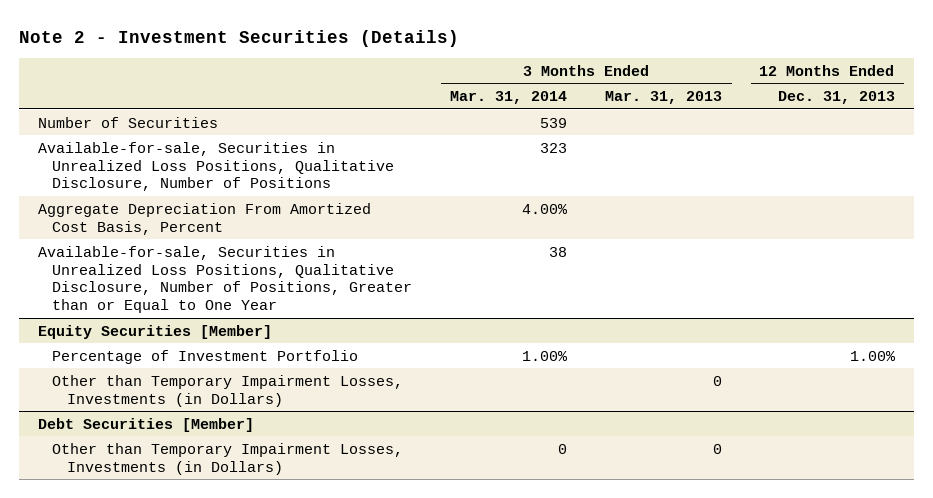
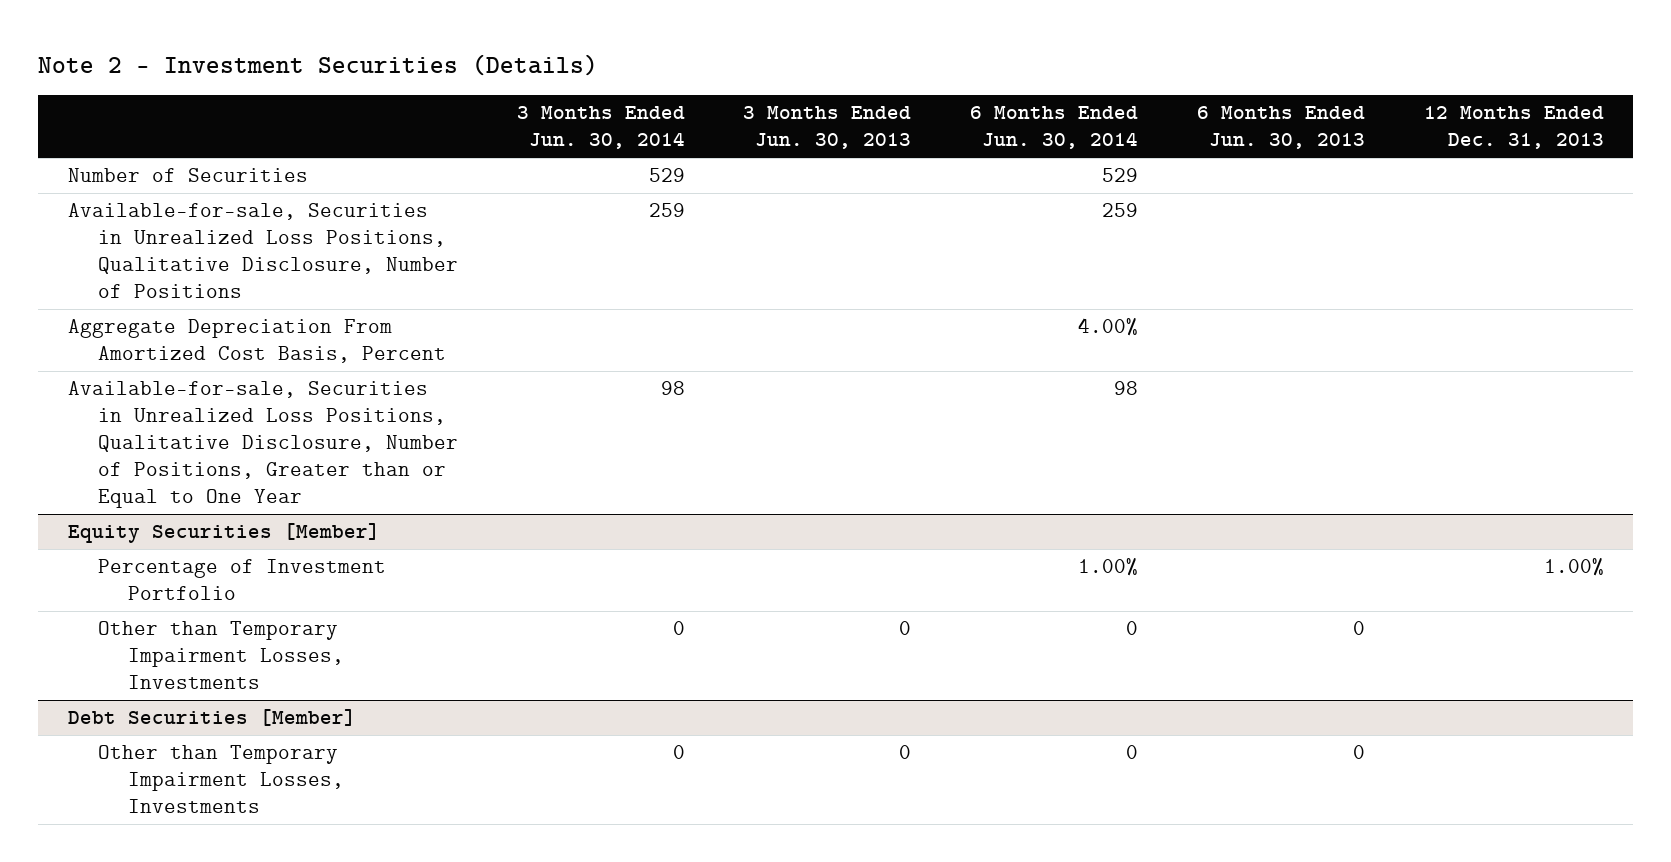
- | 3 Months Ended Mar. 31, 2014 | 3 Months Ended Mar. 31, 2013 | 12 Months Ended Dec. 31, 2013
+ | 3 Months Ended Jun. 30, 2014 | 3 Months Ended Jun. 30, 2013 | 6 Months Ended Jun. 30, 2014 | 6 Months Ended Jun. 30, 2013 | 12 Months Ended Dec. 31, 2013
@ Equity Securities [Member]
- Other than Temporary Impairment Losses, Investments (in Dollars) | | 0 |
+ Other than Temporary Impairment Losses, Investments | 0 | 0 | 0 | 0 |
@ Debt Securities [Member]
- Other than Temporary Impairment Losses, Investments (in Dollars) | 0 | 0 |
+ Other than Temporary Impairment Losses, Investments | 0 | 0 | 0 | 0 |

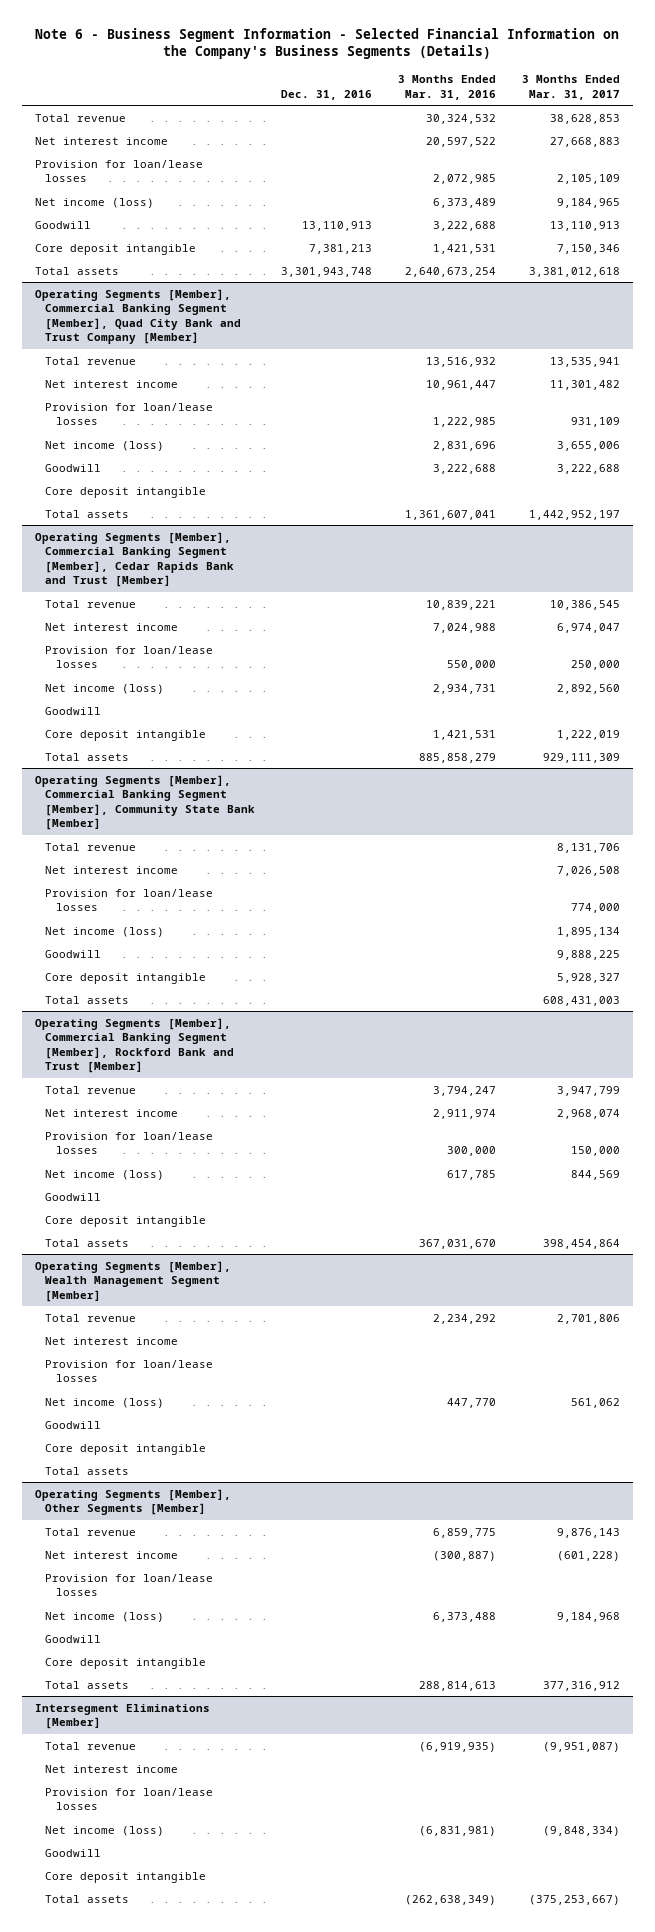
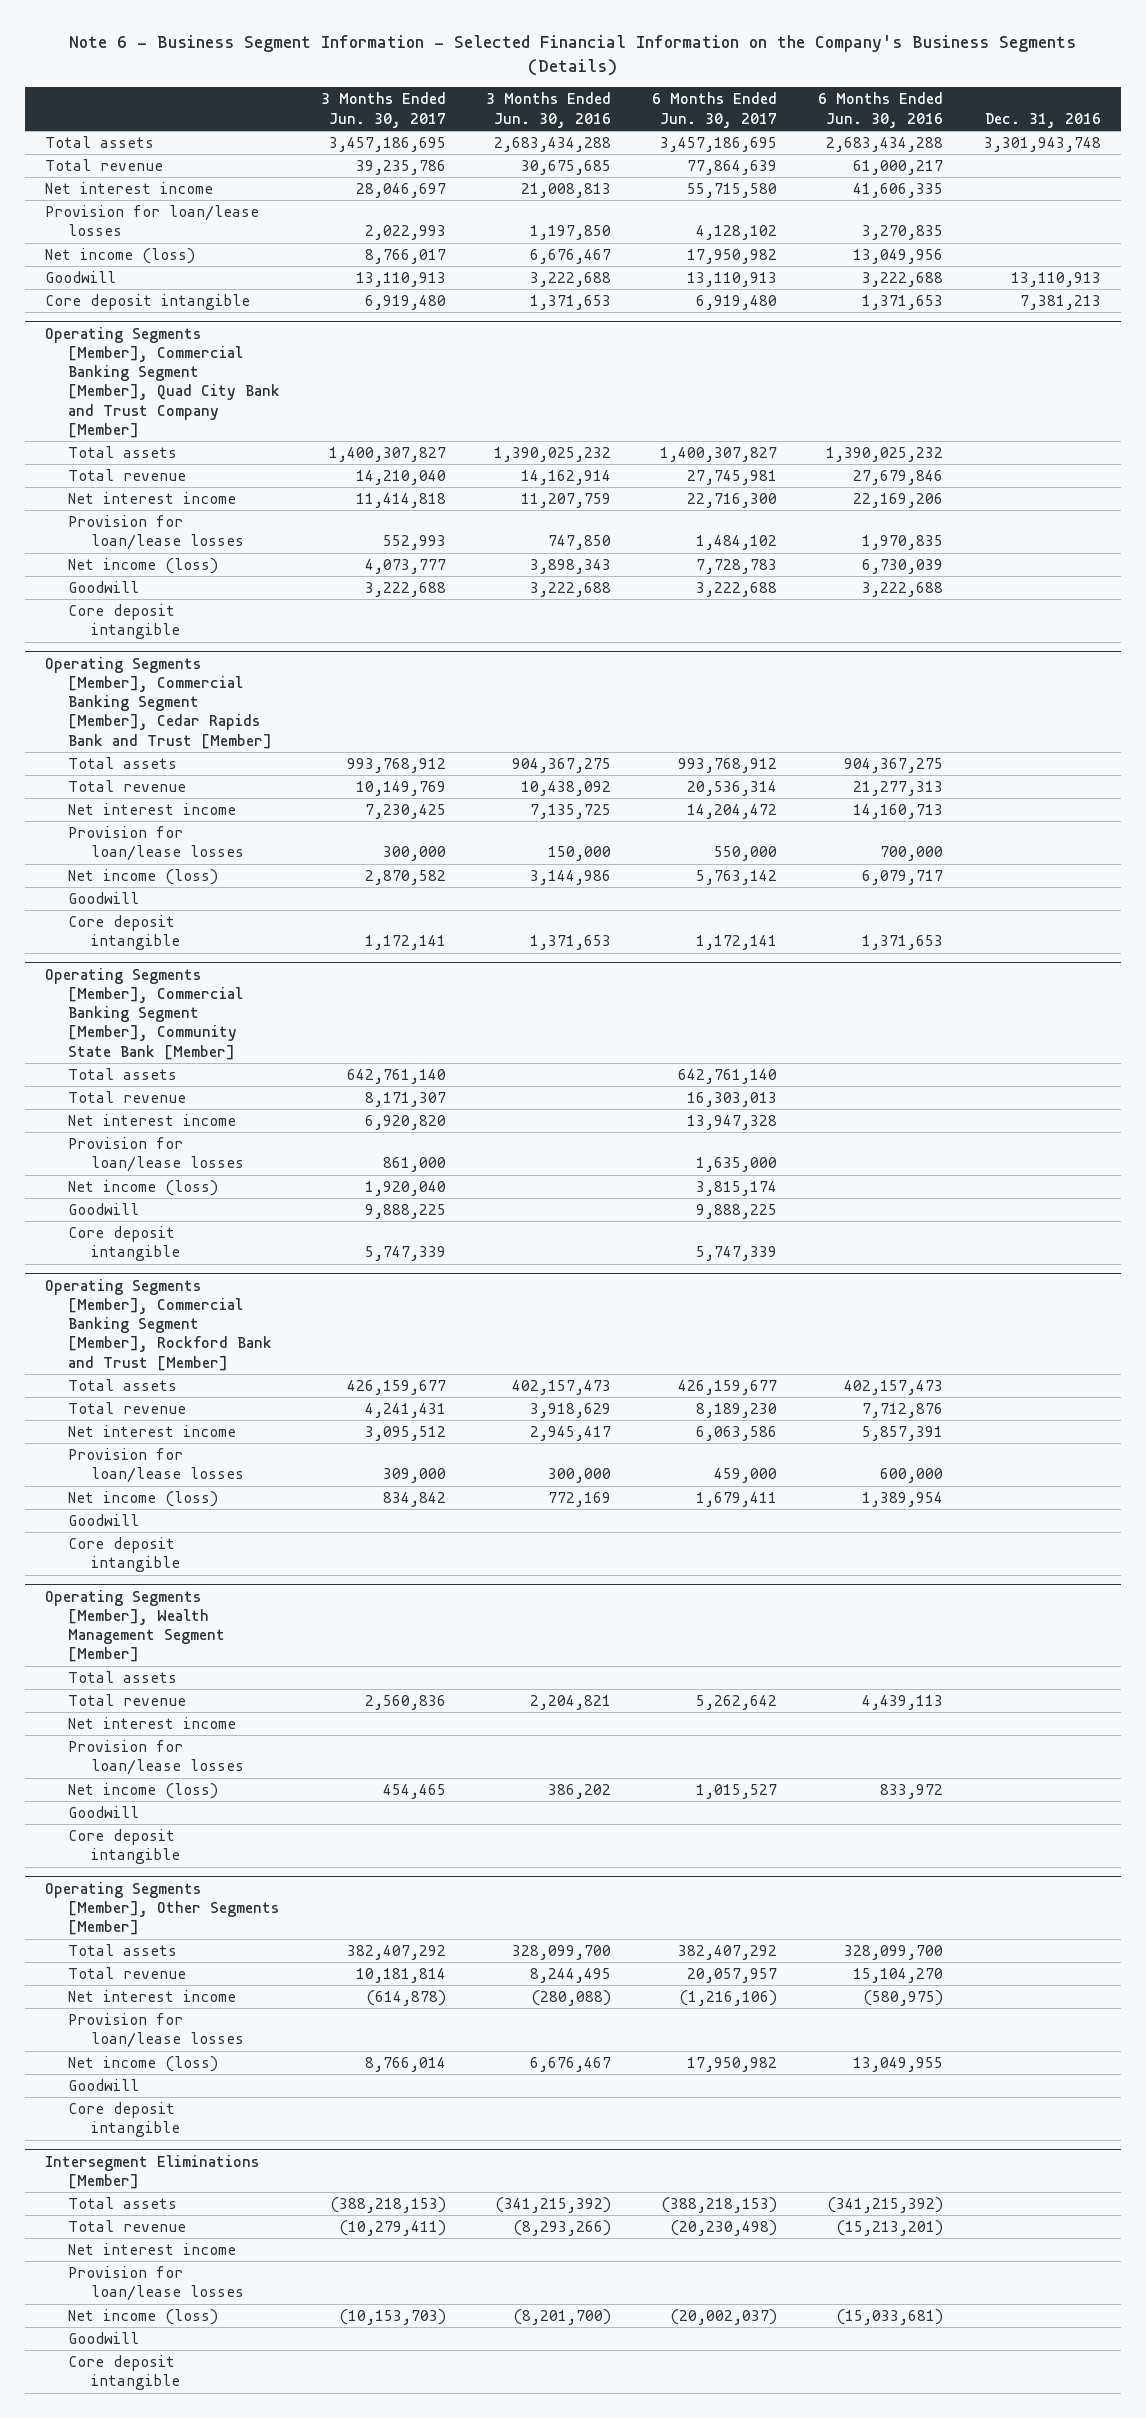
- | Dec. 31, 2016 | 3 Months Ended Mar. 31, 2016 | 3 Months Ended Mar. 31, 2017
+ | 3 Months Ended Jun. 30, 2017 | 3 Months Ended Jun. 30, 2016 | 6 Months Ended Jun. 30, 2017 | 6 Months Ended Jun. 30, 2016 | Dec. 31, 2016
moved up: Total assets | 3,457,186,695 | 2,683,434,288 | 3,457,186,695 | 2,683,434,288 | 3,301,943,748
@ Operating Segments [Member], Commercial Banking Segment [Member], Quad City Bank and Trust Company [Member]
moved up: Total assets | 1,400,307,827 | 1,390,025,232 | 1,400,307,827 | 1,390,025,232 |
@ Operating Segments [Member], Commercial Banking Segment [Member], Cedar Rapids Bank and Trust [Member]
moved up: Total assets | 993,768,912 | 904,367,275 | 993,768,912 | 904,367,275 |
@ Operating Segments [Member], Commercial Banking Segment [Member], Community State Bank [Member]
moved up: Total assets | 642,761,140 | | 642,761,140 | |
@ Operating Segments [Member], Commercial Banking Segment [Member], Rockford Bank and Trust [Member]
moved up: Total assets | 426,159,677 | 402,157,473 | 426,159,677 | 402,157,473 |
@ Operating Segments [Member], Wealth Management Segment [Member]
moved up: Total assets
@ Operating Segments [Member], Other Segments [Member]
moved up: Total assets | 382,407,292 | 328,099,700 | 382,407,292 | 328,099,700 |
@ Intersegment Eliminations [Member]
moved up: Total assets | (388,218,153) | (341,215,392) | (388,218,153) | (341,215,392) |

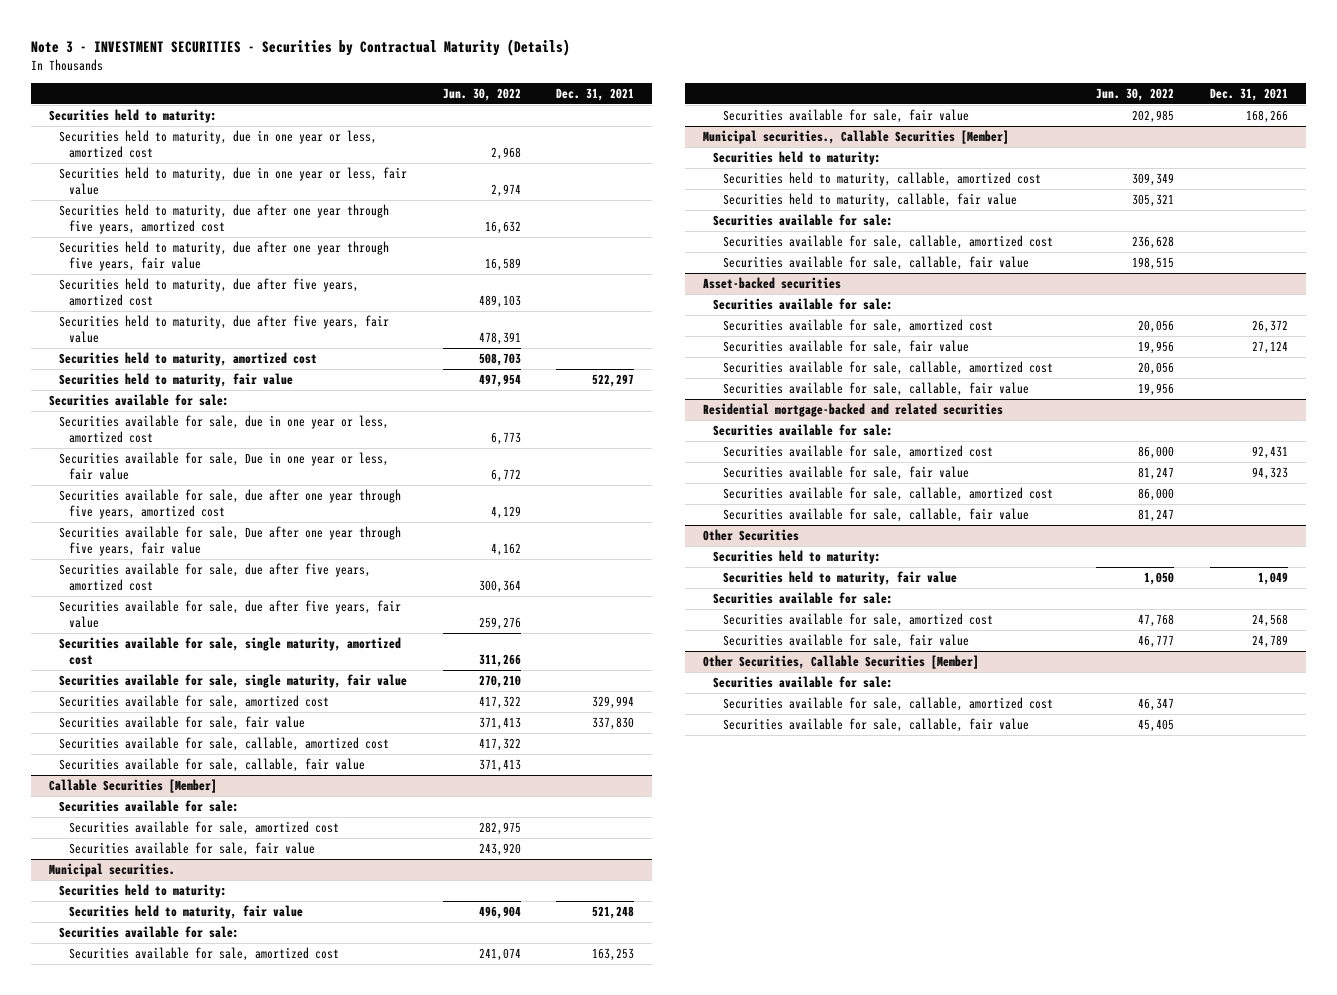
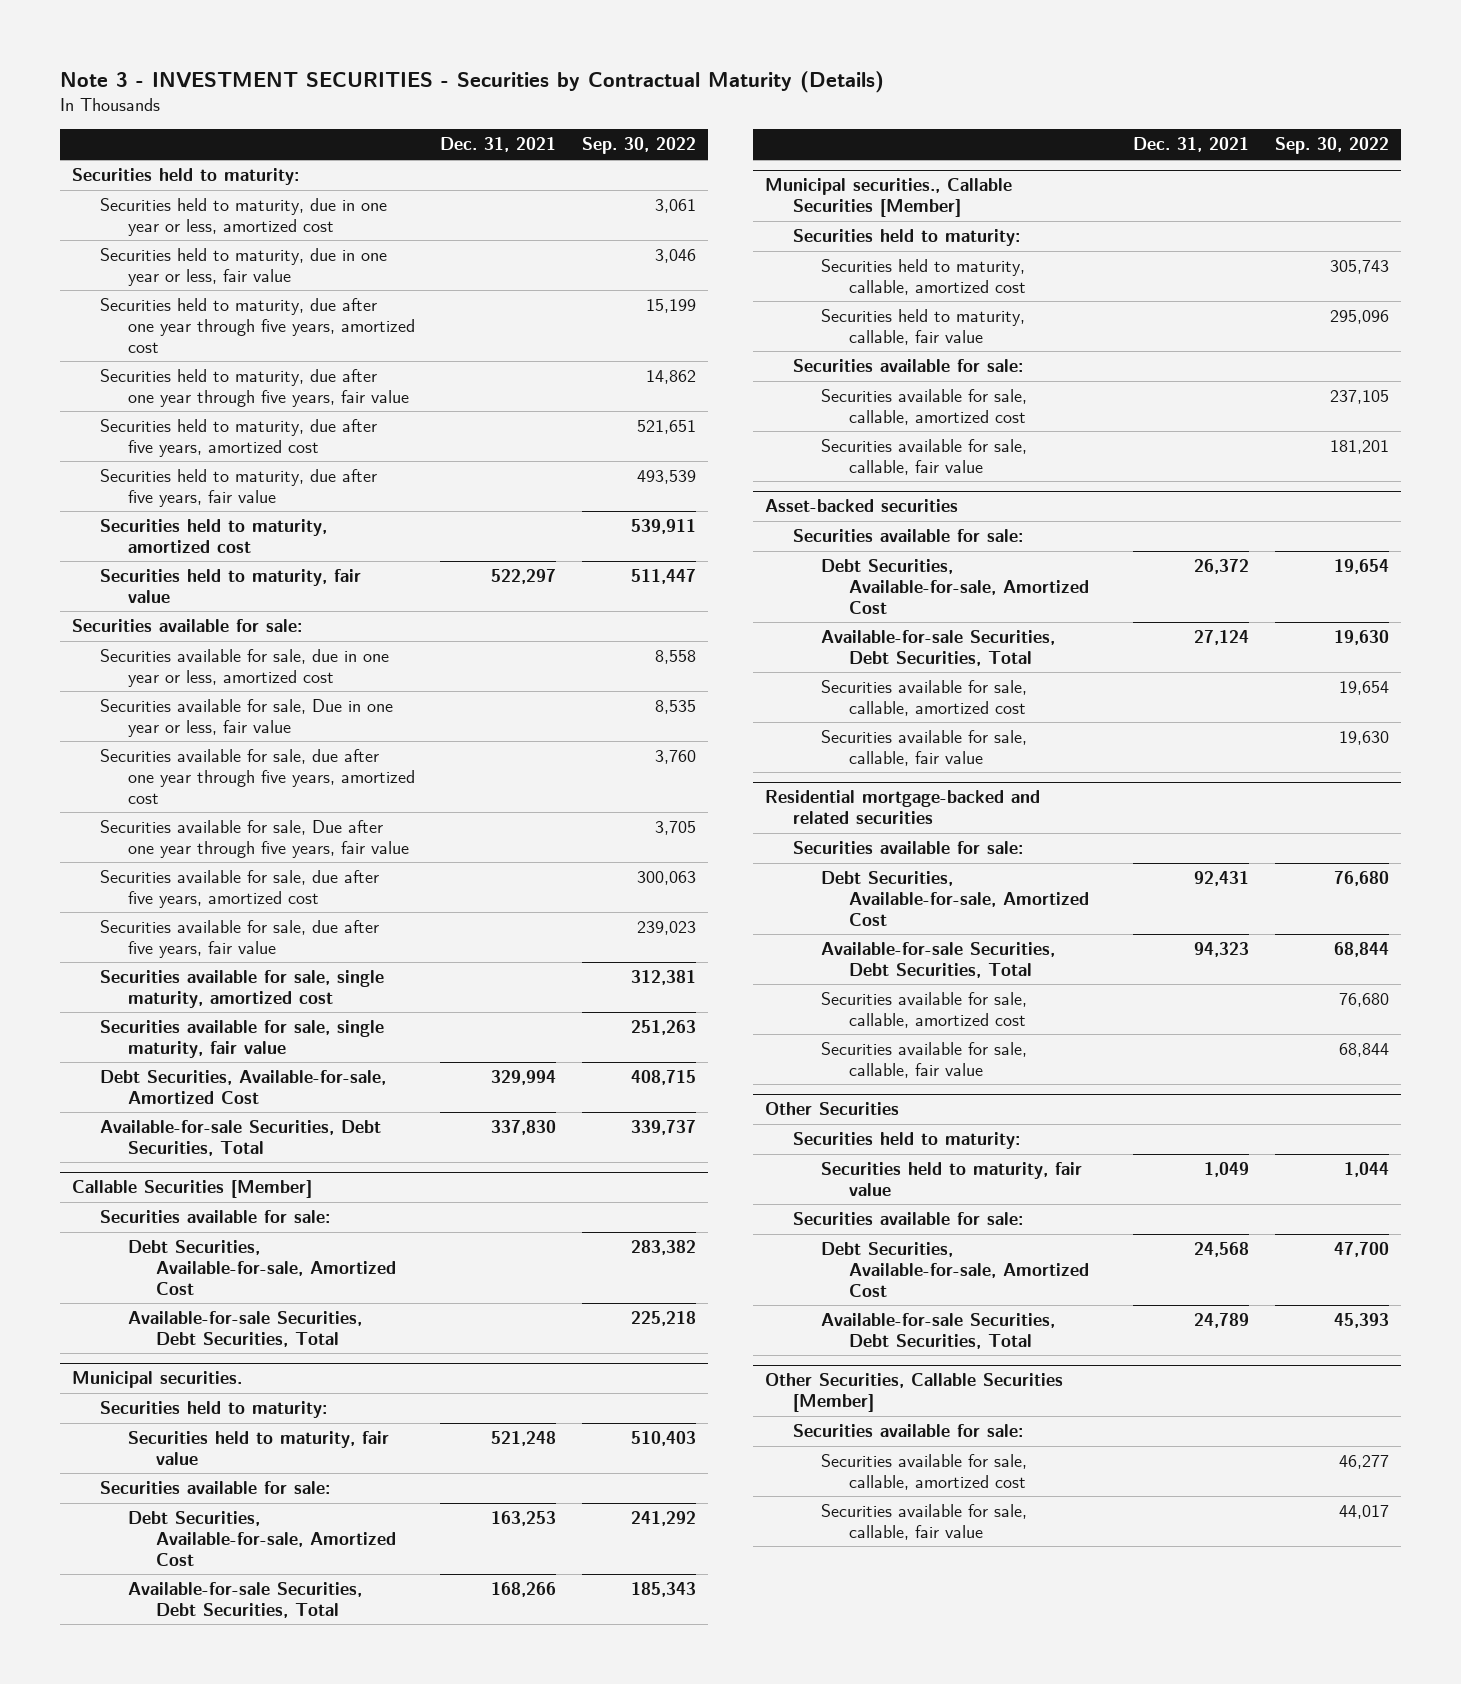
- | Jun. 30, 2022 | Dec. 31, 2021
+ | Dec. 31, 2021 | Sep. 30, 2022
- Securities available for sale, amortized cost | 417,322 | 329,994
- Securities available for sale, fair value | 371,413 | 337,830
- Securities available for sale, callable, amortized cost | 417,322 |
- Securities available for sale, callable, fair value | 371,413 |
+ Debt Securities, Available-for-sale, Amortized Cost | 329,994 | 408,715
+ Available-for-sale Securities, Debt Securities, Total | 337,830 | 339,737
@ Callable Securities [Member]
- Securities available for sale, amortized cost | 282,975 |
- Securities available for sale, fair value | 243,920 |
+ Debt Securities, Available-for-sale, Amortized Cost | | 283,382
+ Available-for-sale Securities, Debt Securities, Total | | 225,218
@ Municipal securities.
- Securities available for sale, amortized cost | 241,074 | 163,253
- Securities available for sale, fair value | 202,985 | 168,266
+ Debt Securities, Available-for-sale, Amortized Cost | 163,253 | 241,292
+ Available-for-sale Securities, Debt Securities, Total | 168,266 | 185,343
@ Asset-backed securities
- Securities available for sale, amortized cost | 20,056 | 26,372
- Securities available for sale, fair value | 19,956 | 27,124
+ Debt Securities, Available-for-sale, Amortized Cost | 26,372 | 19,654
+ Available-for-sale Securities, Debt Securities, Total | 27,124 | 19,630
@ Residential mortgage-backed and related securities
- Securities available for sale, amortized cost | 86,000 | 92,431
- Securities available for sale, fair value | 81,247 | 94,323
+ Debt Securities, Available-for-sale, Amortized Cost | 92,431 | 76,680
+ Available-for-sale Securities, Debt Securities, Total | 94,323 | 68,844
@ Other Securities
- Securities available for sale, amortized cost | 47,768 | 24,568
- Securities available for sale, fair value | 46,777 | 24,789
+ Debt Securities, Available-for-sale, Amortized Cost | 24,568 | 47,700
+ Available-for-sale Securities, Debt Securities, Total | 24,789 | 45,393

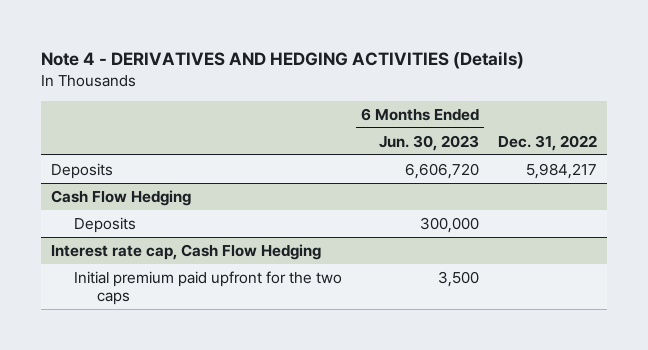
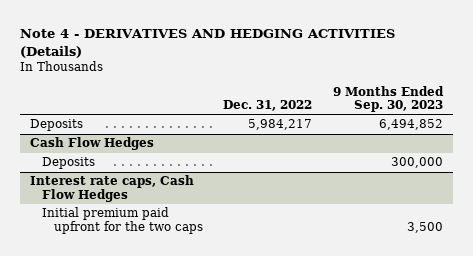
- | 6 Months Ended Jun. 30, 2023 | Dec. 31, 2022
+ | Dec. 31, 2022 | 9 Months Ended Sep. 30, 2023
- Cash Flow Hedging
+ Cash Flow Hedges
- Interest rate cap, Cash Flow Hedging
+ Interest rate caps, Cash Flow Hedges

